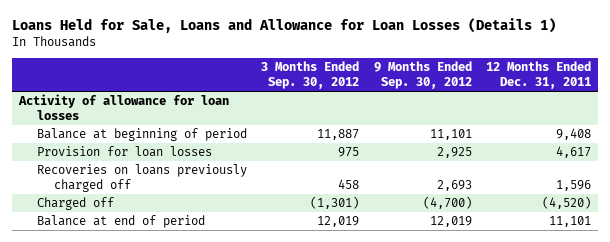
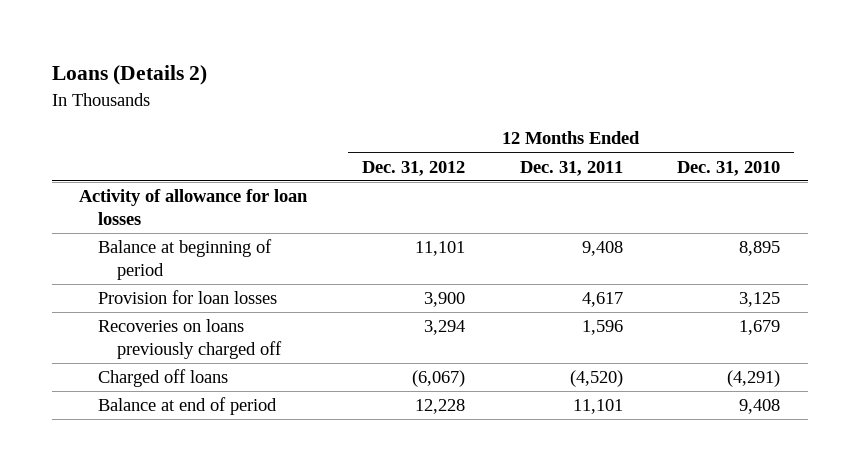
- Loans Held for Sale, Loans and Allowance for Loan Losses (Details 1)
+ Loans (Details 2)
- | 3 Months Ended Sep. 30, 2012 | 9 Months Ended Sep. 30, 2012 | 12 Months Ended Dec. 31, 2011
+ | 12 Months Ended Dec. 31, 2012 | 12 Months Ended Dec. 31, 2011 | 12 Months Ended Dec. 31, 2010
- Charged off | (1,301) | (4,700) | (4,520)
+ Charged off loans | (6,067) | (4,520) | (4,291)

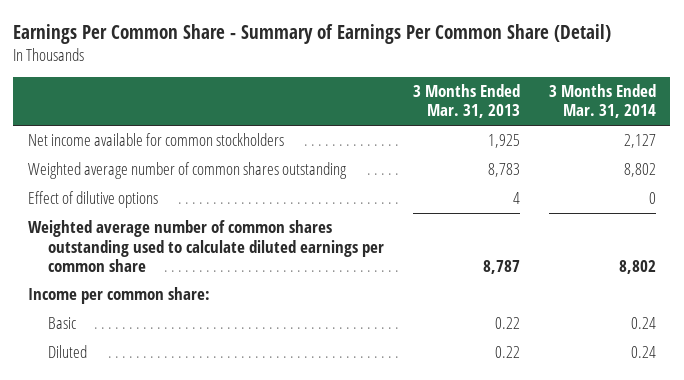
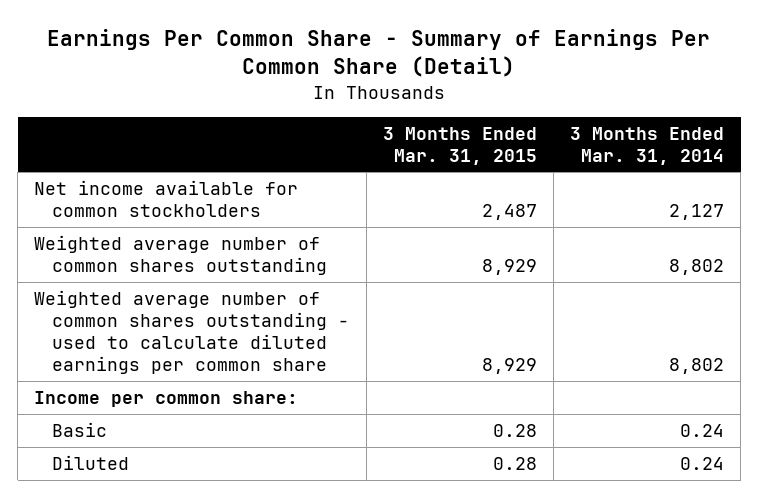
- | 3 Months Ended Mar. 31, 2013 | 3 Months Ended Mar. 31, 2014
+ | 3 Months Ended Mar. 31, 2015 | 3 Months Ended Mar. 31, 2014
- Effect of dilutive options | 4 | 0
- Weighted average number of common shares outstanding used to calculate diluted earnings per common share | 8,787 | 8,802
+ Weighted average number of common shares outstanding - used to calculate diluted earnings per common share | 8,929 | 8,802

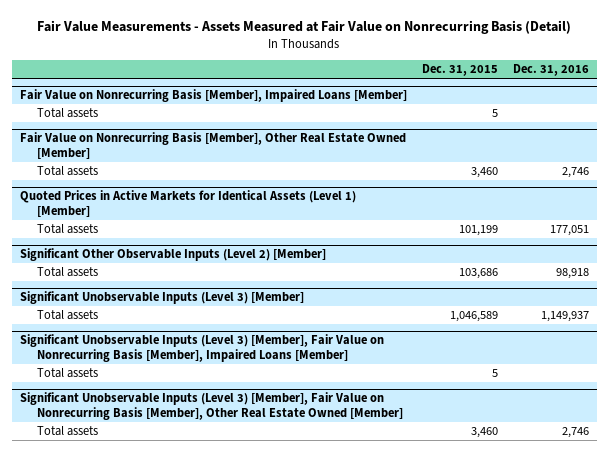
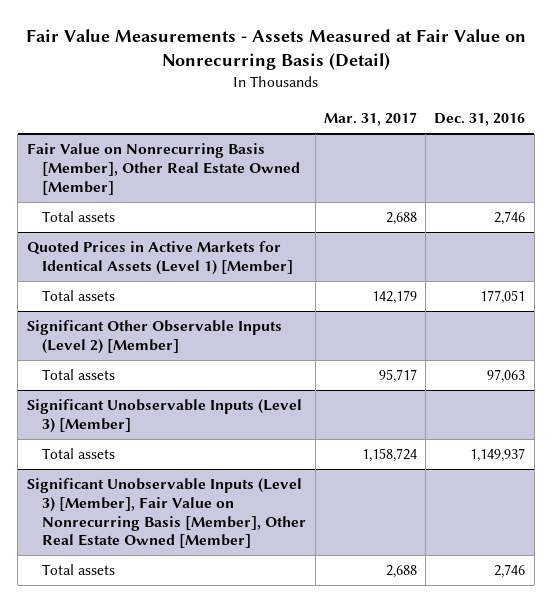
- | Dec. 31, 2015 | Dec. 31, 2016
+ | Mar. 31, 2017 | Dec. 31, 2016
- Fair Value on Nonrecurring Basis [Member], Impaired Loans [Member]
- Total assets | 5 |
@ Significant Other Observable Inputs (Level 2) [Member]
- Total assets | 103,686 | 98,918
+ Total assets | 95,717 | 97,063
- Significant Unobservable Inputs (Level 3) [Member], Fair Value on Nonrecurring Basis [Member], Impaired Loans [Member]
- Total assets | 5 |

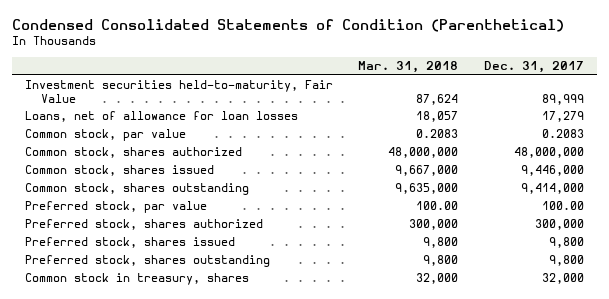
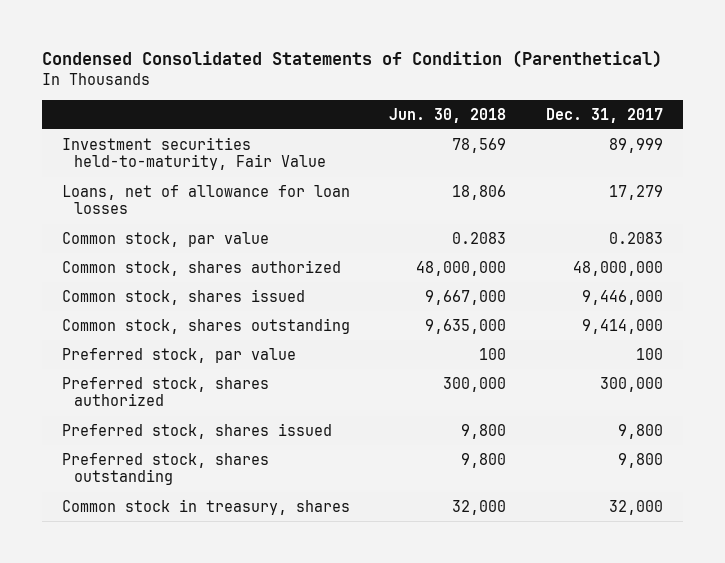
- | Mar. 31, 2018 | Dec. 31, 2017
+ | Jun. 30, 2018 | Dec. 31, 2017
- Preferred stock, par value | 100.00 | 100.00
+ Preferred stock, par value | 100 | 100

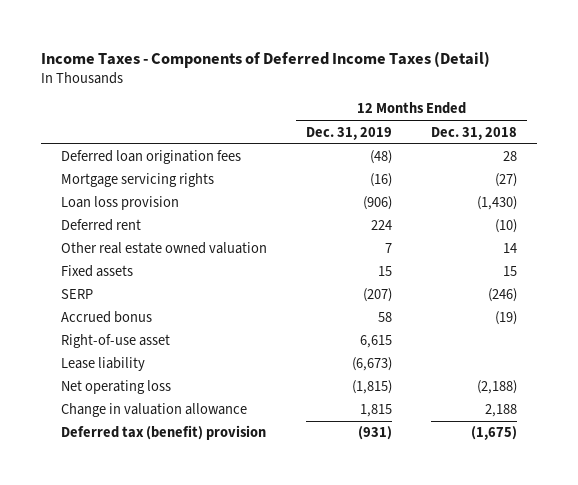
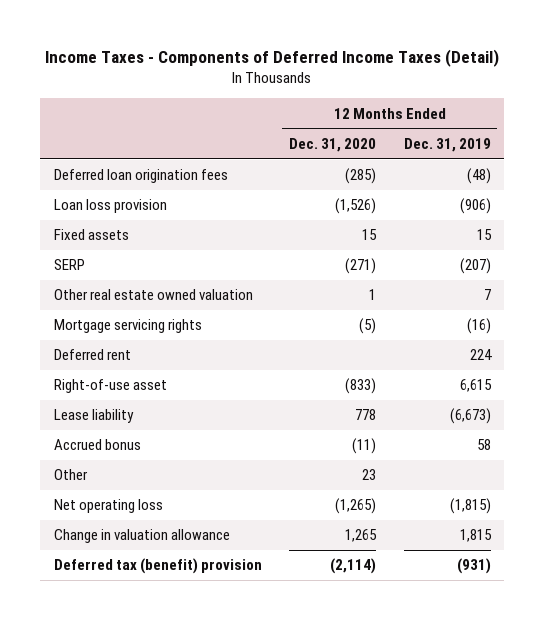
- | 12 Months Ended Dec. 31, 2019 | 12 Months Ended Dec. 31, 2018
+ | 12 Months Ended Dec. 31, 2020 | 12 Months Ended Dec. 31, 2019
moved down: Other real estate owned valuation | 1 | 7
moved down: Mortgage servicing rights | (5) | (16)
moved down: Deferred rent | | 224
moved down: Accrued bonus | (11) | 58
+ Other | 23 |

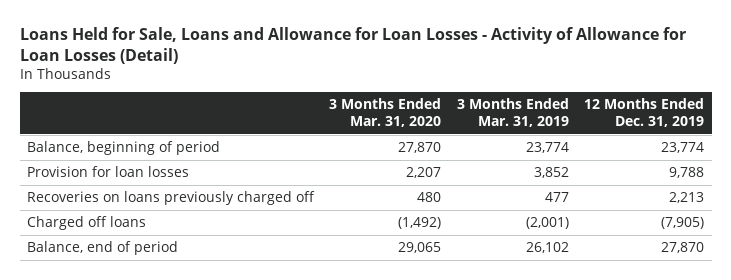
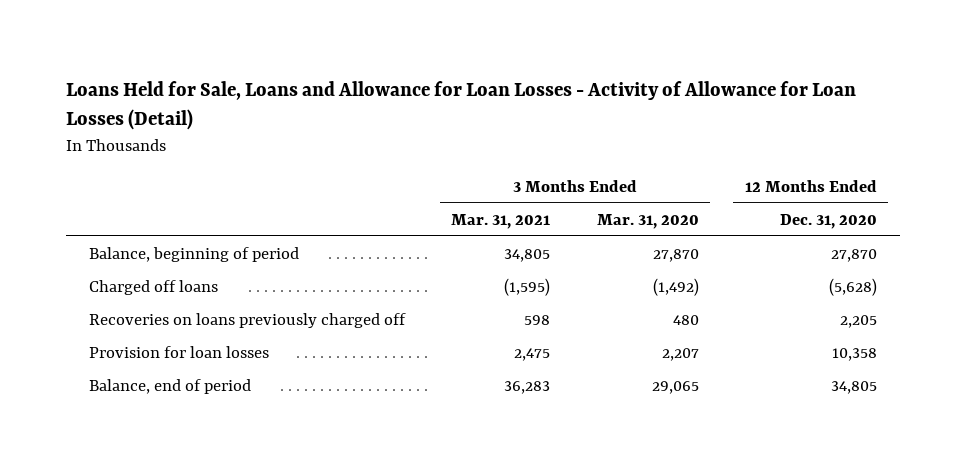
- | 3 Months Ended Mar. 31, 2020 | 3 Months Ended Mar. 31, 2019 | 12 Months Ended Dec. 31, 2019
+ | 3 Months Ended Mar. 31, 2021 | 3 Months Ended Mar. 31, 2020 | 12 Months Ended Dec. 31, 2020
moved down: Recoveries on loans previously charged off | 598 | 480 | 2,205
moved down: Provision for loan losses | 2,475 | 2,207 | 10,358

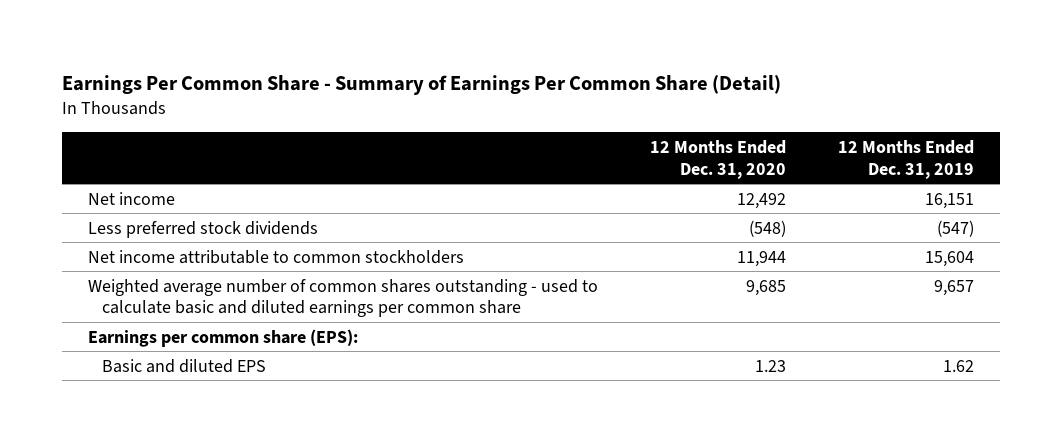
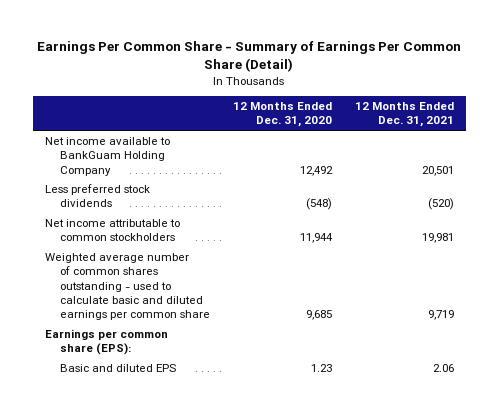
- | 12 Months Ended Dec. 31, 2020 | 12 Months Ended Dec. 31, 2019
+ | 12 Months Ended Dec. 31, 2020 | 12 Months Ended Dec. 31, 2021
- Net income | 12,492 | 16,151
+ Net income available to BankGuam Holding Company | 12,492 | 20,501

